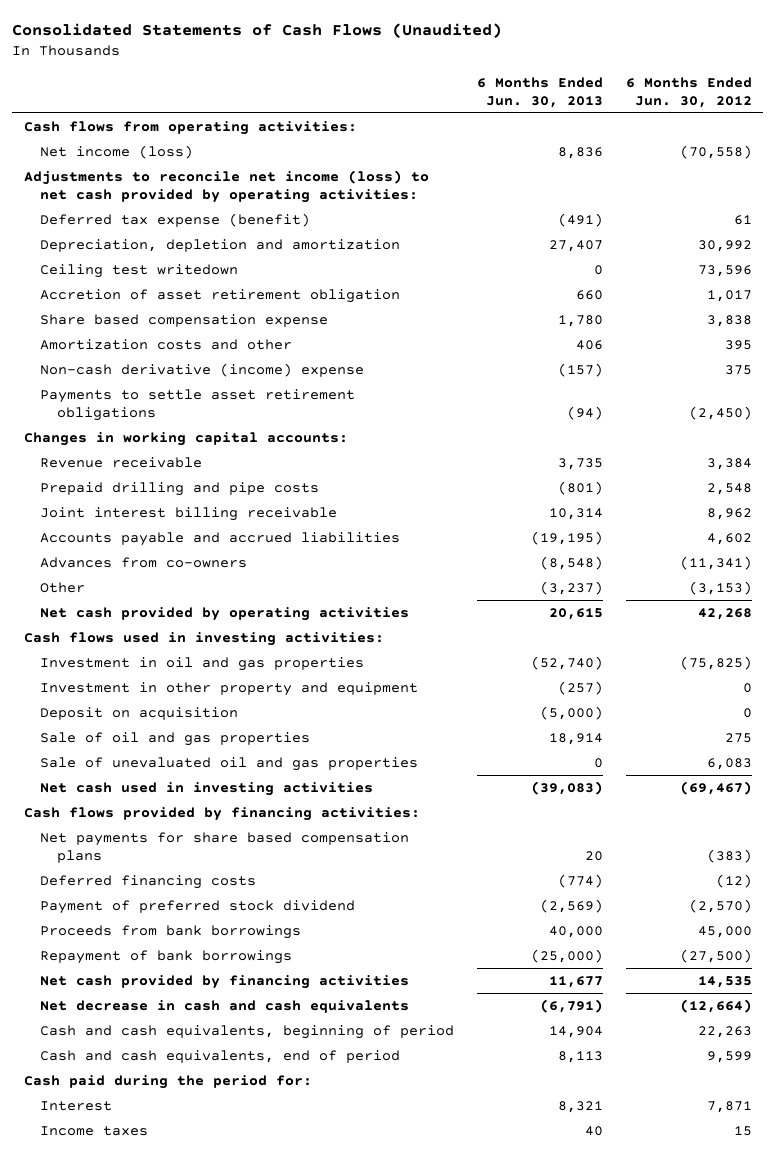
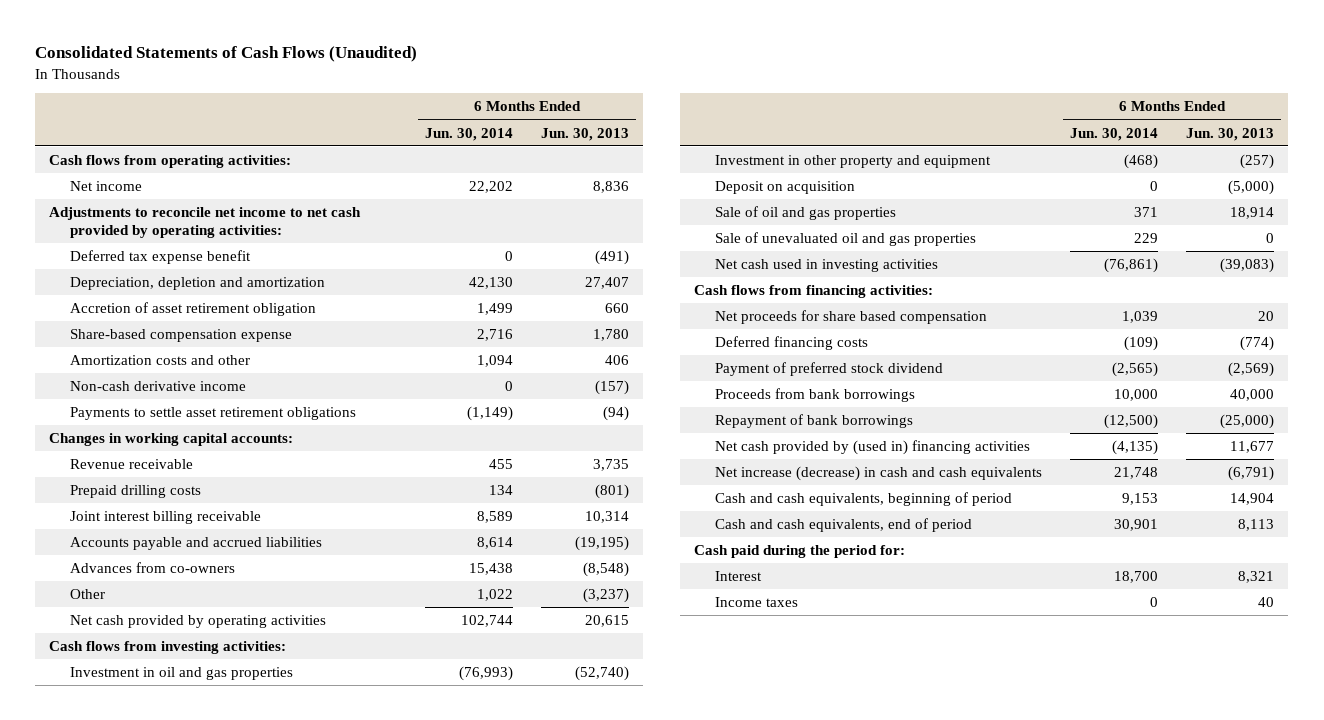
- | 6 Months Ended Jun. 30, 2013 | 6 Months Ended Jun. 30, 2012
+ | 6 Months Ended Jun. 30, 2014 | 6 Months Ended Jun. 30, 2013
- Net income (loss) | 8,836 | (70,558)
- Adjustments to reconcile net income (loss) to net cash provided by operating activities:
- Deferred tax expense (benefit) | (491) | 61
+ Net income | 22,202 | 8,836
+ Adjustments to reconcile net income to net cash provided by operating activities:
+ Deferred tax expense benefit | 0 | (491)
- Ceiling test writedown | 0 | 73,596
- Share based compensation expense | 1,780 | 3,838
+ Share-based compensation expense | 2,716 | 1,780
- Non-cash derivative (income) expense | (157) | 375
+ Non-cash derivative income | 0 | (157)
- Prepaid drilling and pipe costs | (801) | 2,548
+ Prepaid drilling costs | 134 | (801)
- Cash flows used in investing activities:
+ Cash flows from investing activities:
- Cash flows provided by financing activities:
- Net payments for share based compensation plans | 20 | (383)
+ Cash flows from financing activities:
+ Net proceeds for share based compensation | 1,039 | 20
- Net cash provided by financing activities | 11,677 | 14,535
- Net decrease in cash and cash equivalents | (6,791) | (12,664)
+ Net cash provided by (used in) financing activities | (4,135) | 11,677
+ Net increase (decrease) in cash and cash equivalents | 21,748 | (6,791)

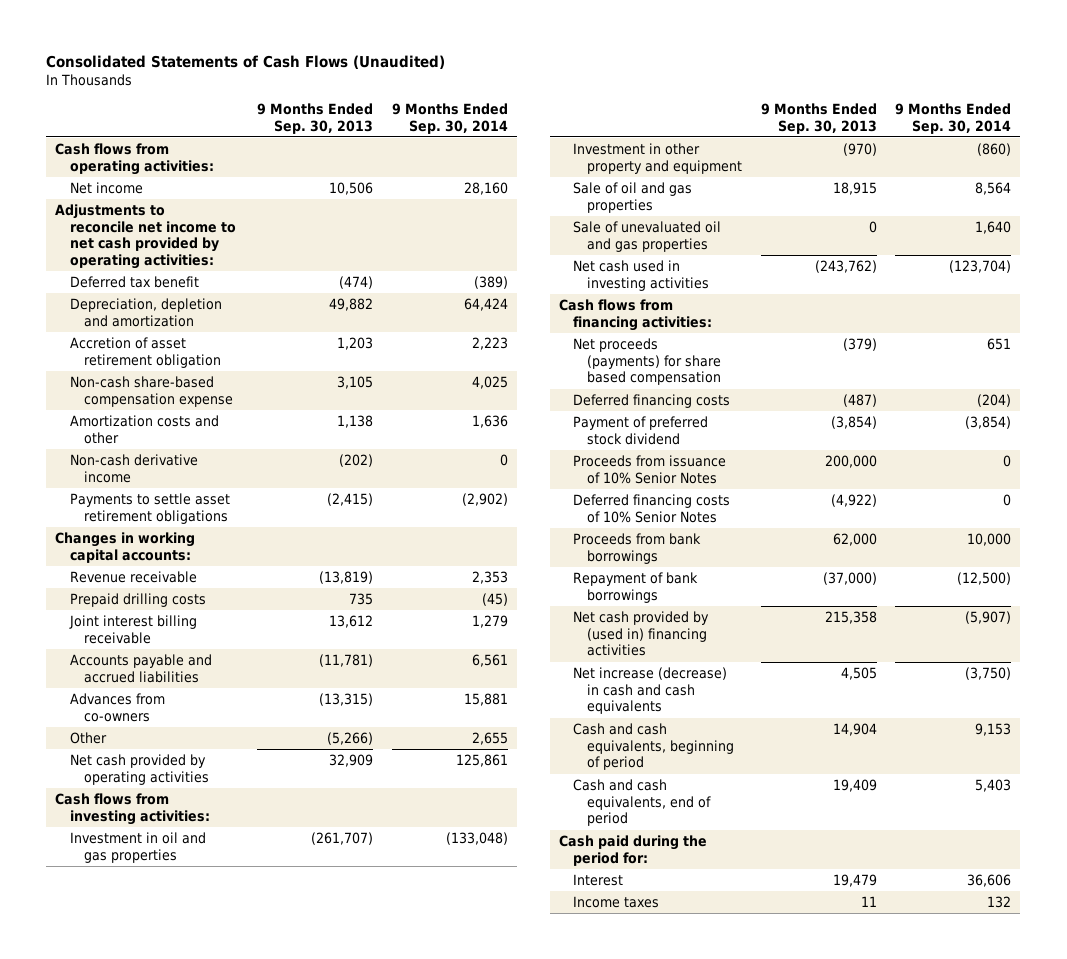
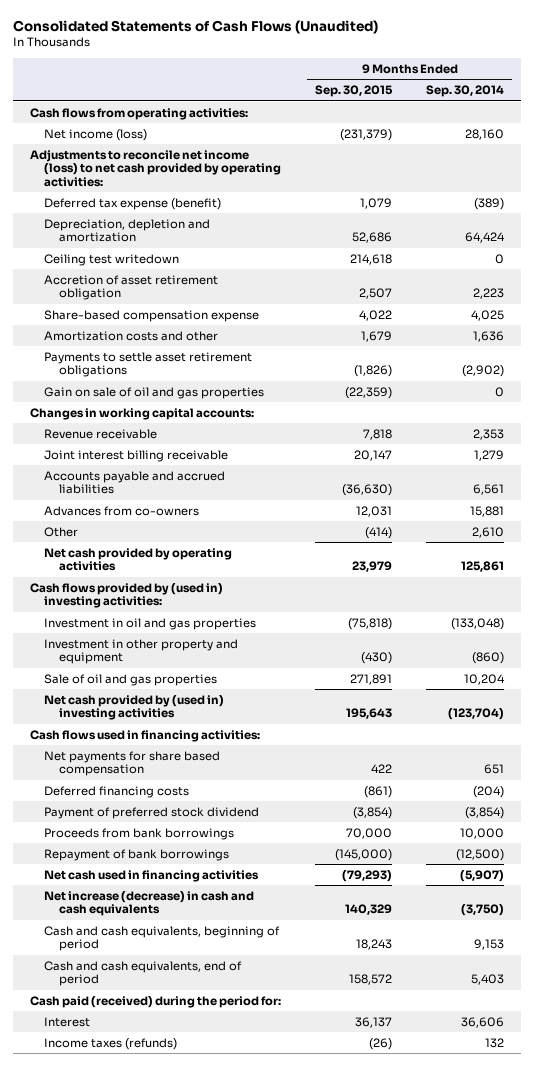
- | 9 Months Ended Sep. 30, 2013 | 9 Months Ended Sep. 30, 2014
+ | 9 Months Ended Sep. 30, 2015 | 9 Months Ended Sep. 30, 2014
- Net income | 10,506 | 28,160
- Adjustments to reconcile net income to net cash provided by operating activities:
- Deferred tax benefit | (474) | (389)
+ Net income (loss) | (231,379) | 28,160
+ Adjustments to reconcile net income (loss) to net cash provided by operating activities:
+ Deferred tax expense (benefit) | 1,079 | (389)
+ Ceiling test writedown | 214,618 | 0
- Non-cash share-based compensation expense | 3,105 | 4,025
+ Share-based compensation expense | 4,022 | 4,025
- Non-cash derivative income | (202) | 0
+ Gain on sale of oil and gas properties | (22,359) | 0
- Prepaid drilling costs | 735 | (45)
- Other | (5,266) | 2,655
+ Other | (414) | 2,610
- Cash flows from investing activities:
+ Cash flows provided by (used in) investing activities:
- Sale of oil and gas properties | 18,915 | 8,564
- Sale of unevaluated oil and gas properties | 0 | 1,640
- Net cash used in investing activities | (243,762) | (123,704)
- Cash flows from financing activities:
- Net proceeds (payments) for share based compensation | (379) | 651
+ Sale of oil and gas properties | 271,891 | 10,204
+ Net cash provided by (used in) investing activities | 195,643 | (123,704)
+ Cash flows used in financing activities:
+ Net payments for share based compensation | 422 | 651
- Proceeds from issuance of 10% Senior Notes | 200,000 | 0
- Deferred financing costs of 10% Senior Notes | (4,922) | 0
- Net cash provided by (used in) financing activities | 215,358 | (5,907)
+ Net cash used in financing activities | (79,293) | (5,907)
- Cash paid during the period for:
+ Cash paid (received) during the period for:
- Income taxes | 11 | 132
+ Income taxes (refunds) | (26) | 132

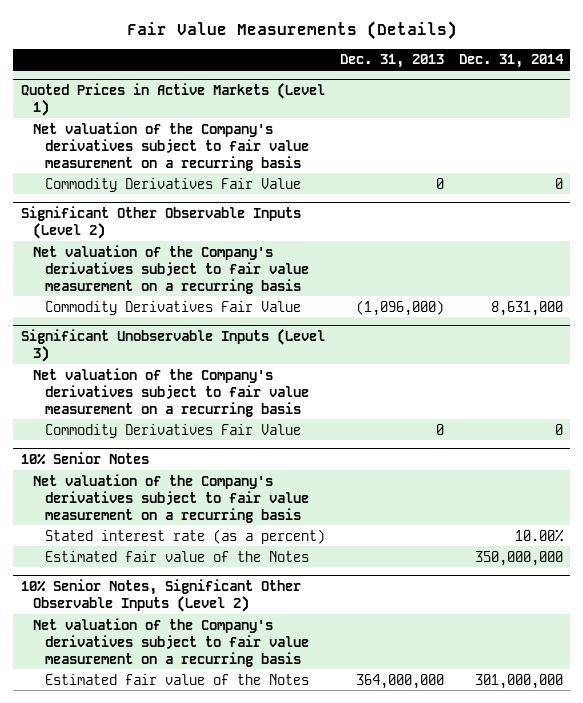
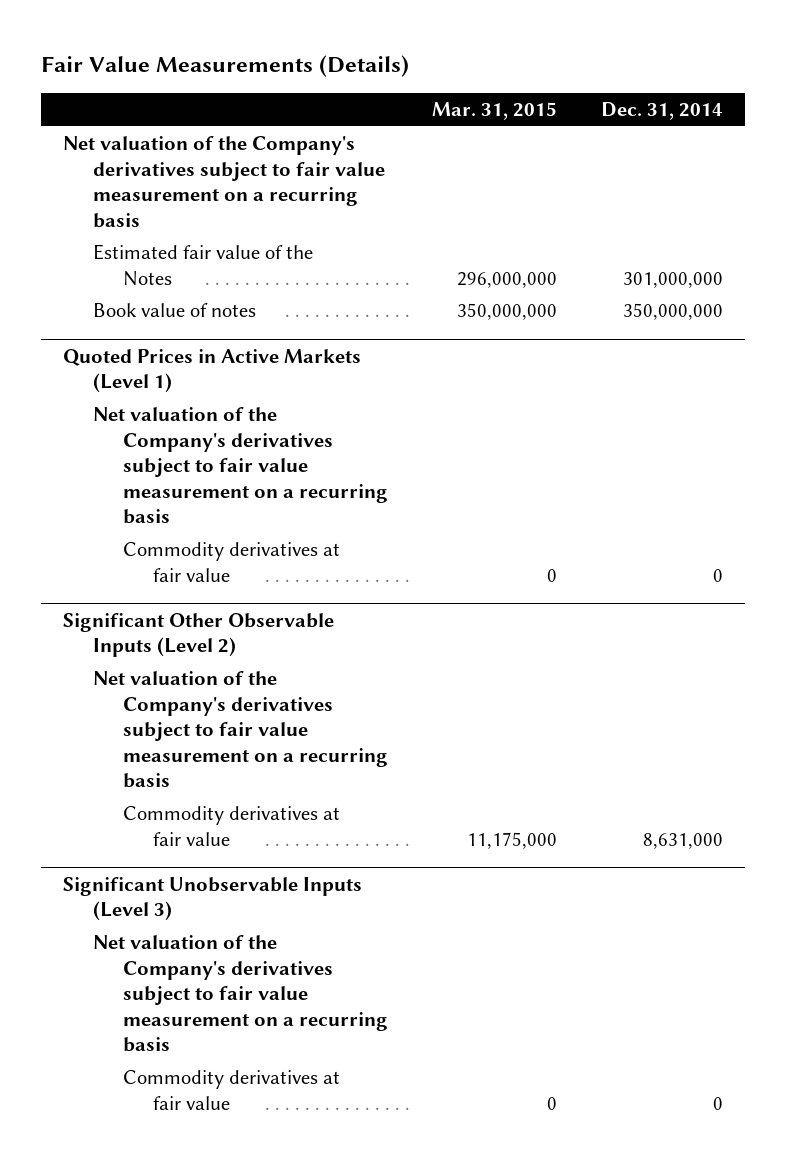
- | Dec. 31, 2013 | Dec. 31, 2014
+ | Mar. 31, 2015 | Dec. 31, 2014
+ Net valuation of the Company's derivatives subject to fair value measurement on a recurring basis
+ Estimated fair value of the Notes | 296,000,000 | 301,000,000
+ Book value of notes | 350,000,000 | 350,000,000
@ Quoted Prices in Active Markets (Level 1)
- Commodity Derivatives Fair Value | 0 | 0
+ Commodity derivatives at fair value | 0 | 0
@ Significant Other Observable Inputs (Level 2)
- Commodity Derivatives Fair Value | (1,096,000) | 8,631,000
+ Commodity derivatives at fair value | 11,175,000 | 8,631,000
@ Significant Unobservable Inputs (Level 3)
- Commodity Derivatives Fair Value | 0 | 0
- 10% Senior Notes
- Net valuation of the Company's derivatives subject to fair value measurement on a recurring basis
- Stated interest rate (as a percent) | | 10.00%
- Estimated fair value of the Notes | | 350,000,000
- 10% Senior Notes, Significant Other Observable Inputs (Level 2)
- Net valuation of the Company's derivatives subject to fair value measurement on a recurring basis
- Estimated fair value of the Notes | 364,000,000 | 301,000,000
@ Significant Unobservable Inputs (Level 3)
+ Commodity derivatives at fair value | 0 | 0

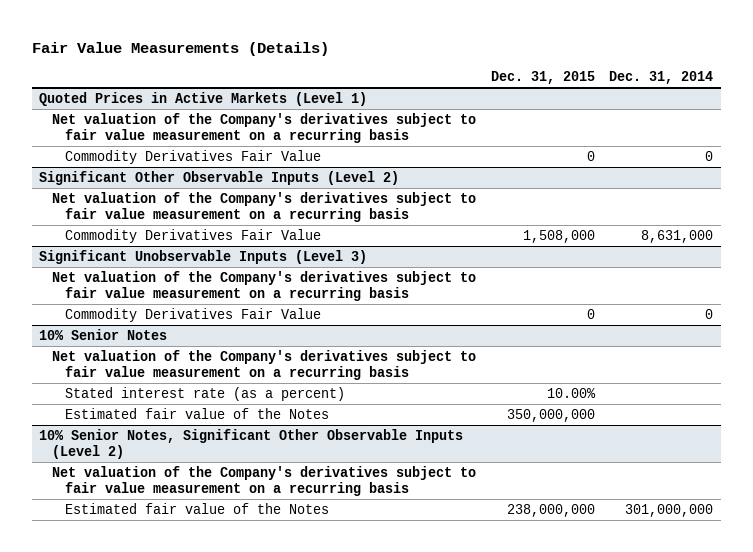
- | Mar. 31, 2015 | Dec. 31, 2014
+ | Dec. 31, 2015 | Dec. 31, 2014
- Net valuation of the Company's derivatives subject to fair value measurement on a recurring basis
- Estimated fair value of the Notes | 296,000,000 | 301,000,000
- Book value of notes | 350,000,000 | 350,000,000
@ Quoted Prices in Active Markets (Level 1)
- Commodity derivatives at fair value | 0 | 0
+ Commodity Derivatives Fair Value | 0 | 0
@ Significant Other Observable Inputs (Level 2)
- Commodity derivatives at fair value | 11,175,000 | 8,631,000
+ Commodity Derivatives Fair Value | 1,508,000 | 8,631,000
@ Significant Unobservable Inputs (Level 3)
- Commodity derivatives at fair value | 0 | 0
+ Commodity Derivatives Fair Value | 0 | 0
+ 10% Senior Notes
+ Net valuation of the Company's derivatives subject to fair value measurement on a recurring basis
+ Stated interest rate (as a percent) | 10.00% |
+ Estimated fair value of the Notes | 350,000,000 |
+ 10% Senior Notes, Significant Other Observable Inputs (Level 2)
+ Net valuation of the Company's derivatives subject to fair value measurement on a recurring basis
+ Estimated fair value of the Notes | 238,000,000 | 301,000,000

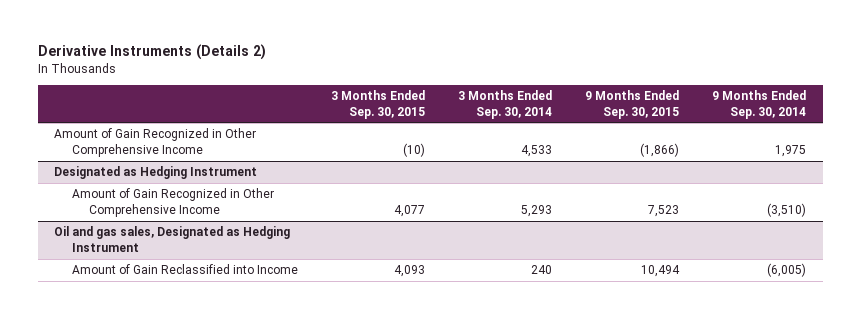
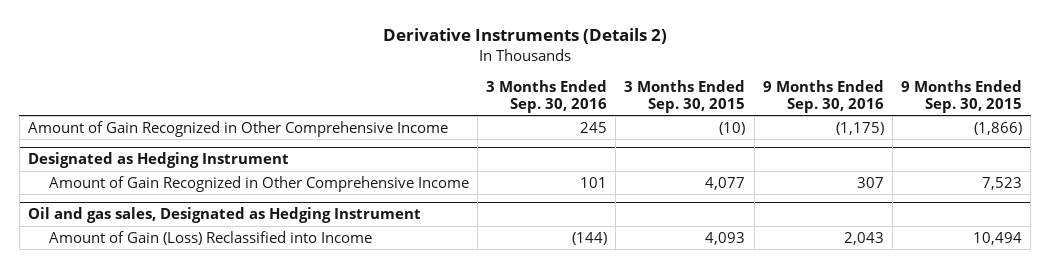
- | 3 Months Ended Sep. 30, 2015 | 3 Months Ended Sep. 30, 2014 | 9 Months Ended Sep. 30, 2015 | 9 Months Ended Sep. 30, 2014
+ | 3 Months Ended Sep. 30, 2016 | 3 Months Ended Sep. 30, 2015 | 9 Months Ended Sep. 30, 2016 | 9 Months Ended Sep. 30, 2015
@ Oil and gas sales, Designated as Hedging Instrument
- Amount of Gain Reclassified into Income | 4,093 | 240 | 10,494 | (6,005)
+ Amount of Gain (Loss) Reclassified into Income | (144) | 4,093 | 2,043 | 10,494

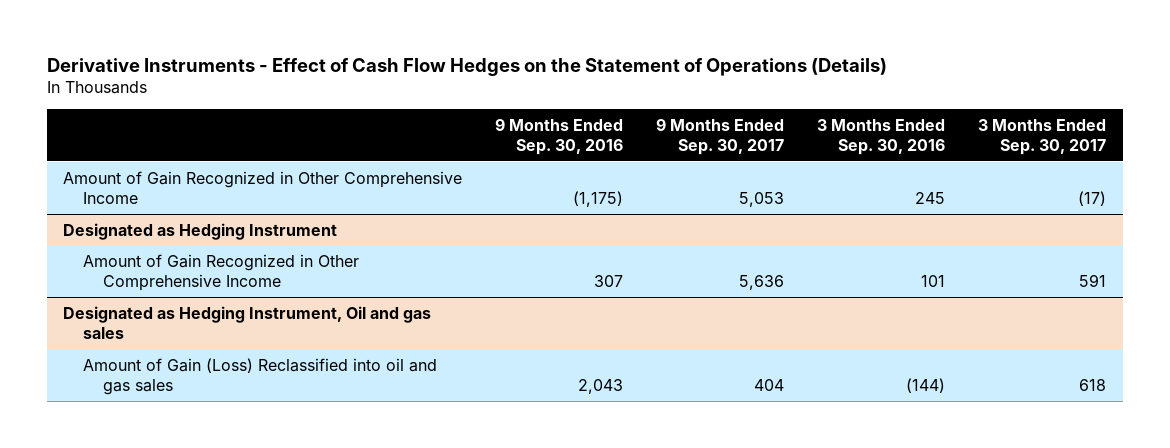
- Derivative Instruments (Details 2)
+ Derivative Instruments - Effect of Cash Flow Hedges on the Statement of Operations (Details)
- | 3 Months Ended Sep. 30, 2016 | 3 Months Ended Sep. 30, 2015 | 9 Months Ended Sep. 30, 2016 | 9 Months Ended Sep. 30, 2015
+ | 9 Months Ended Sep. 30, 2016 | 9 Months Ended Sep. 30, 2017 | 3 Months Ended Sep. 30, 2016 | 3 Months Ended Sep. 30, 2017
- Oil and gas sales, Designated as Hedging Instrument
- Amount of Gain (Loss) Reclassified into Income | (144) | 4,093 | 2,043 | 10,494
+ Designated as Hedging Instrument, Oil and gas sales
+ Amount of Gain (Loss) Reclassified into oil and gas sales | 2,043 | 404 | (144) | 618

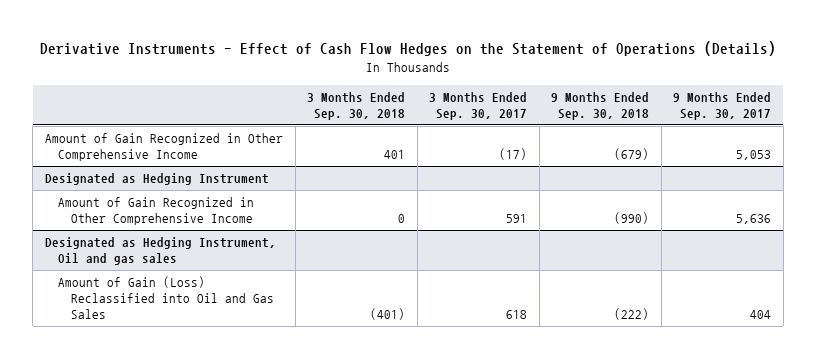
- | 9 Months Ended Sep. 30, 2016 | 9 Months Ended Sep. 30, 2017 | 3 Months Ended Sep. 30, 2016 | 3 Months Ended Sep. 30, 2017
+ | 3 Months Ended Sep. 30, 2018 | 3 Months Ended Sep. 30, 2017 | 9 Months Ended Sep. 30, 2018 | 9 Months Ended Sep. 30, 2017
@ Designated as Hedging Instrument, Oil and gas sales
- Amount of Gain (Loss) Reclassified into oil and gas sales | 2,043 | 404 | (144) | 618
+ Amount of Gain (Loss) Reclassified into Oil and Gas Sales | (401) | 618 | (222) | 404

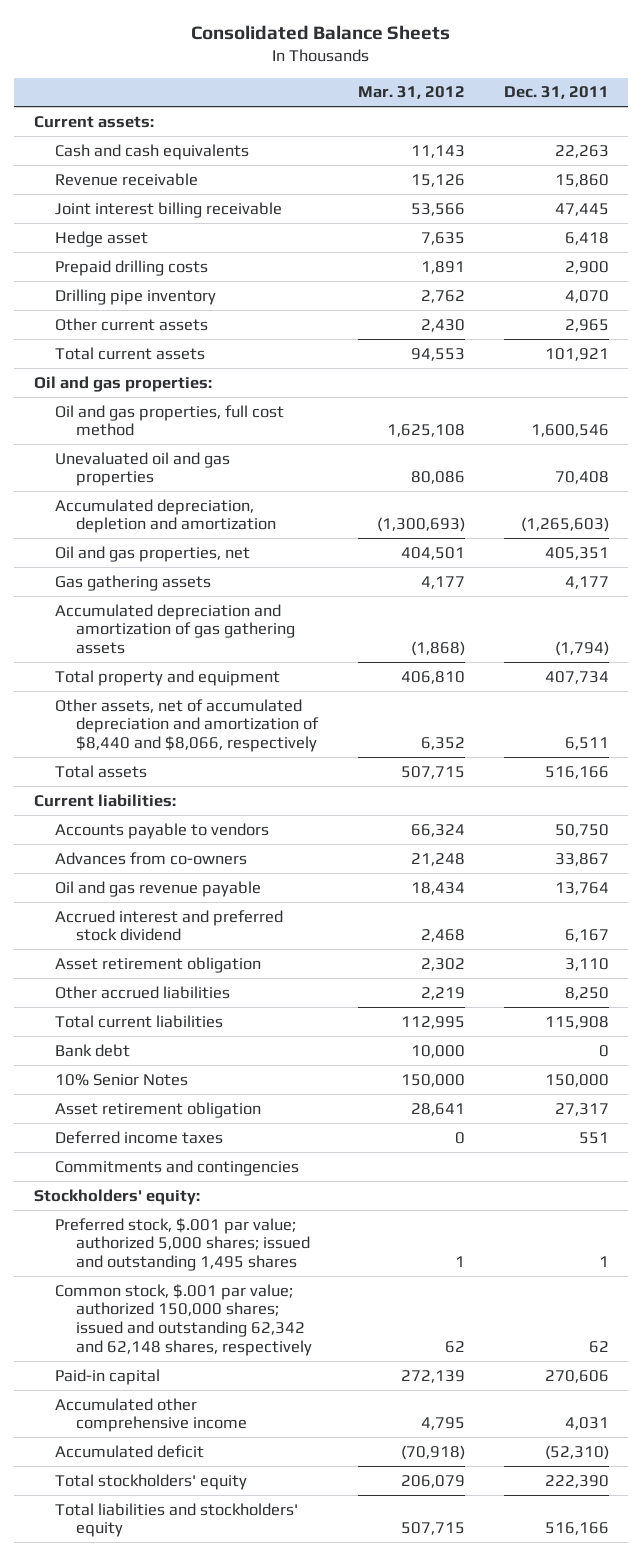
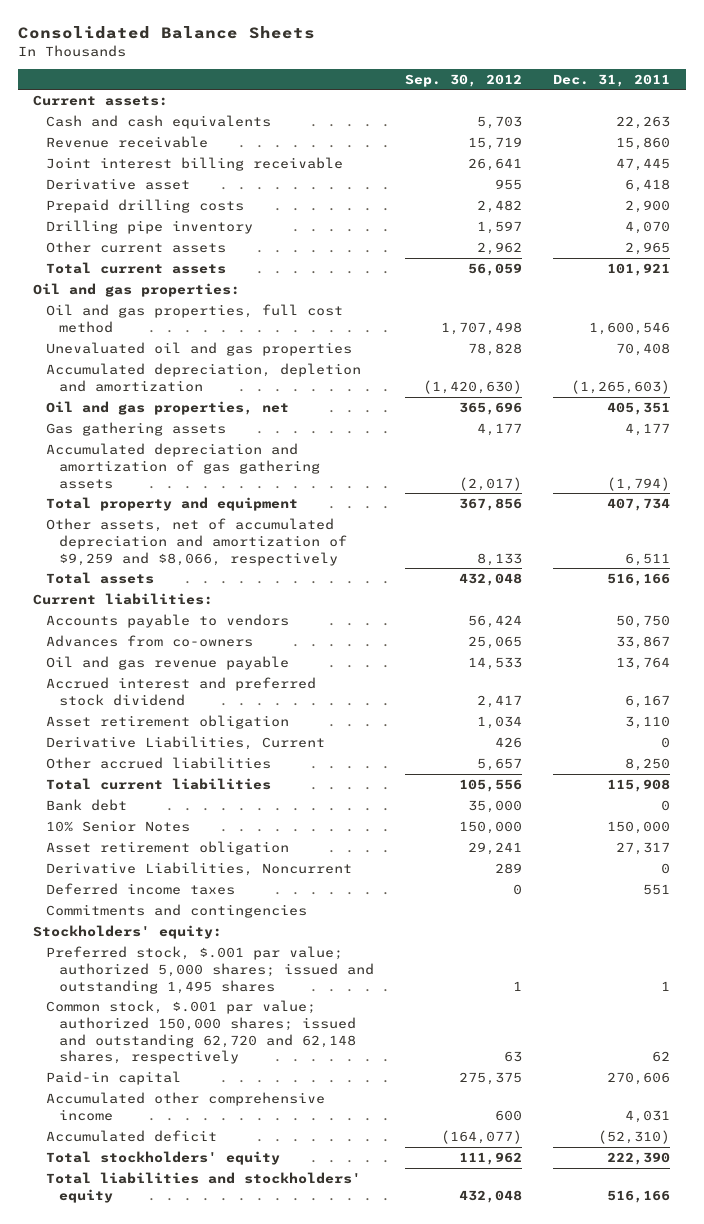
- | Mar. 31, 2012 | Dec. 31, 2011
+ | Sep. 30, 2012 | Dec. 31, 2011
- Hedge asset | 7,635 | 6,418
+ Derivative asset | 955 | 6,418
- Other assets, net of accumulated depreciation and amortization of $8,440 and $8,066, respectively | 6,352 | 6,511
+ Other assets, net of accumulated depreciation and amortization of $9,259 and $8,066, respectively | 8,133 | 6,511
+ Derivative Liabilities, Current | 426 | 0
+ Derivative Liabilities, Noncurrent | 289 | 0
- Common stock, $.001 par value; authorized 150,000 shares; issued and outstanding 62,342 and 62,148 shares, respectively | 62 | 62
+ Common stock, $.001 par value; authorized 150,000 shares; issued and outstanding 62,720 and 62,148 shares, respectively | 63 | 62

